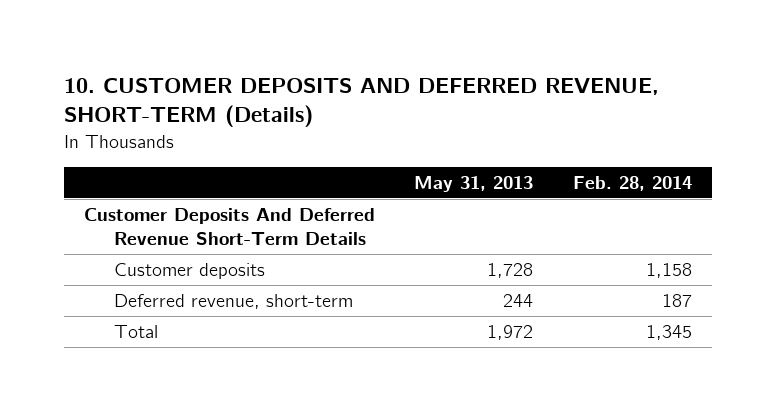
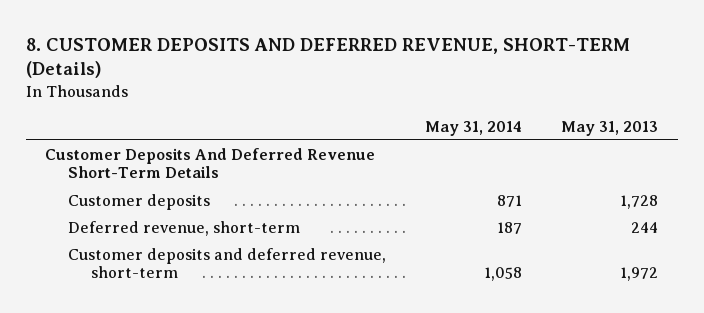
- 10. CUSTOMER DEPOSITS AND DEFERRED REVENUE, SHORT-TERM (Details)
+ 8. CUSTOMER DEPOSITS AND DEFERRED REVENUE, SHORT-TERM (Details)
- | May 31, 2013 | Feb. 28, 2014
+ | May 31, 2014 | May 31, 2013
- Total | 1,972 | 1,345
+ Customer deposits and deferred revenue, short-term | 1,058 | 1,972

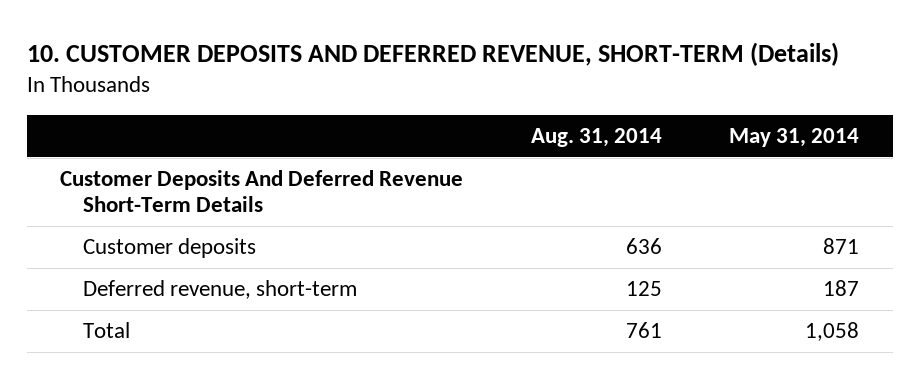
- 8. CUSTOMER DEPOSITS AND DEFERRED REVENUE, SHORT-TERM (Details)
+ 10. CUSTOMER DEPOSITS AND DEFERRED REVENUE, SHORT-TERM (Details)
- | May 31, 2014 | May 31, 2013
+ | Aug. 31, 2014 | May 31, 2014
- Customer deposits and deferred revenue, short-term | 1,058 | 1,972
+ Total | 761 | 1,058

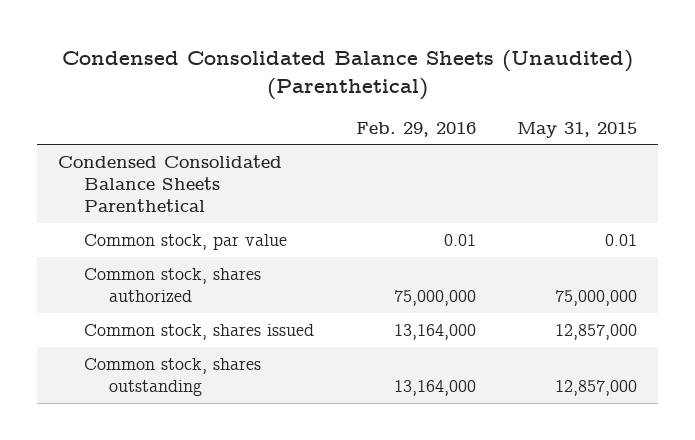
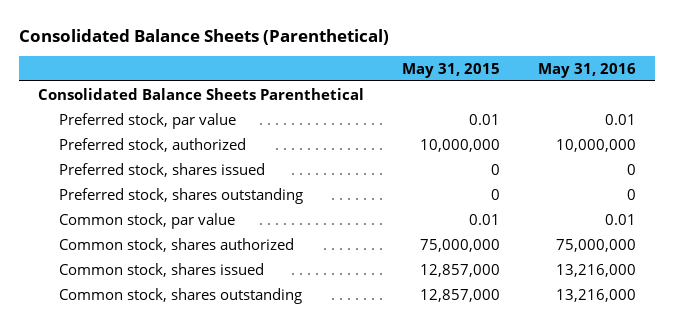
- Condensed Consolidated Balance Sheets (Unaudited) (Parenthetical)
+ Consolidated Balance Sheets (Parenthetical)
- | Feb. 29, 2016 | May 31, 2015
+ | May 31, 2015 | May 31, 2016
- Condensed Consolidated Balance Sheets Parenthetical
+ Consolidated Balance Sheets Parenthetical
+ Preferred stock, par value | 0.01 | 0.01
+ Preferred stock, authorized | 10,000,000 | 10,000,000
+ Preferred stock, shares issued | 0 | 0
+ Preferred stock, shares outstanding | 0 | 0

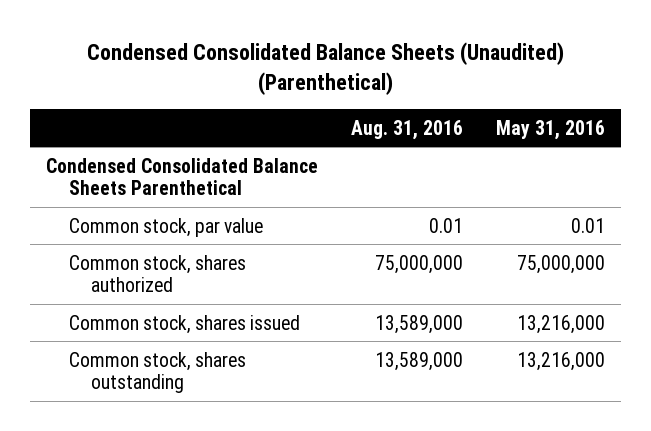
- Consolidated Balance Sheets (Parenthetical)
+ Condensed Consolidated Balance Sheets (Unaudited) (Parenthetical)
- | May 31, 2015 | May 31, 2016
+ | Aug. 31, 2016 | May 31, 2016
- Consolidated Balance Sheets Parenthetical
- Preferred stock, par value | 0.01 | 0.01
- Preferred stock, authorized | 10,000,000 | 10,000,000
- Preferred stock, shares issued | 0 | 0
- Preferred stock, shares outstanding | 0 | 0
+ Condensed Consolidated Balance Sheets Parenthetical

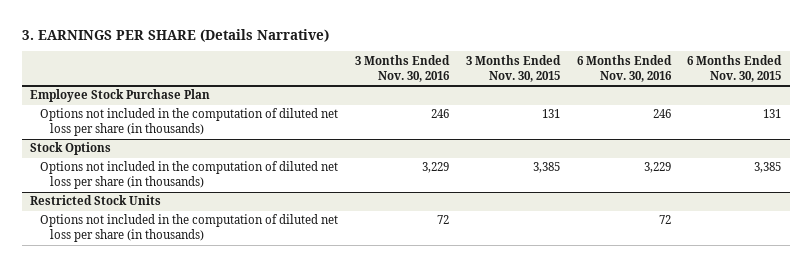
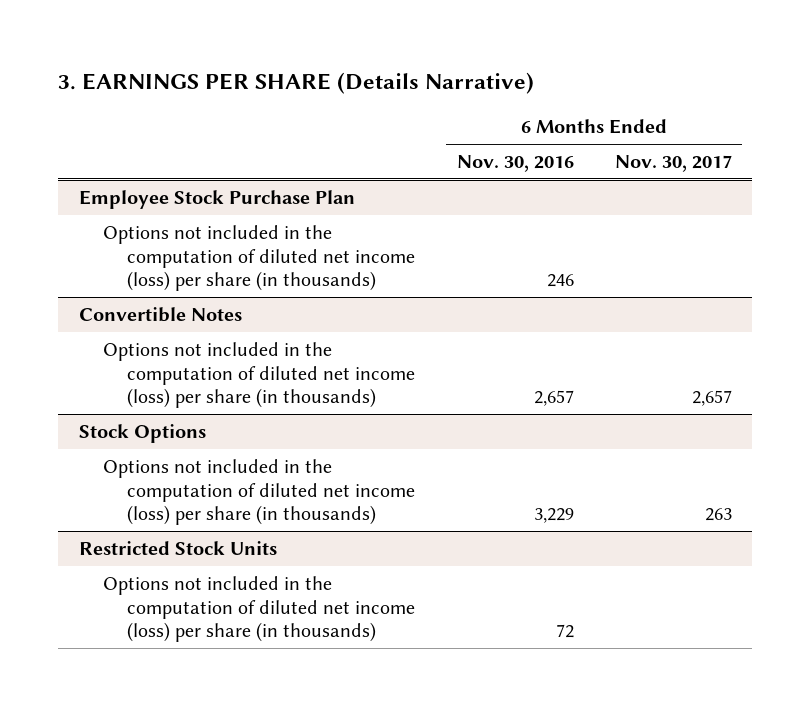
- | 3 Months Ended Nov. 30, 2016 | 3 Months Ended Nov. 30, 2015 | 6 Months Ended Nov. 30, 2016 | 6 Months Ended Nov. 30, 2015
+ | 6 Months Ended Nov. 30, 2016 | 6 Months Ended Nov. 30, 2017
@ Employee Stock Purchase Plan
- Options not included in the computation of diluted net loss per share (in thousands) | 246 | 131 | 246 | 131
+ Options not included in the computation of diluted net income (loss) per share (in thousands) | 246 |
+ Convertible Notes
+ Options not included in the computation of diluted net income (loss) per share (in thousands) | 2,657 | 2,657
@ Stock Options
- Options not included in the computation of diluted net loss per share (in thousands) | 3,229 | 3,385 | 3,229 | 3,385
+ Options not included in the computation of diluted net income (loss) per share (in thousands) | 3,229 | 263
@ Restricted Stock Units
- Options not included in the computation of diluted net loss per share (in thousands) | 72 | | 72 |
+ Options not included in the computation of diluted net income (loss) per share (in thousands) | 72 |

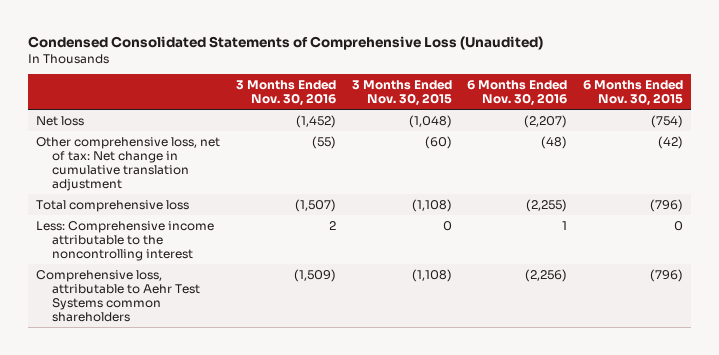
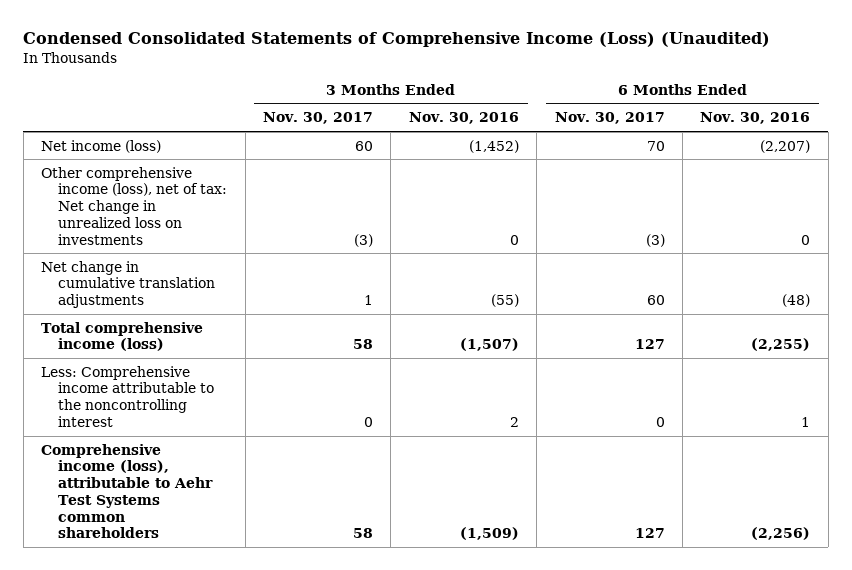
- Condensed Consolidated Statements of Comprehensive Loss (Unaudited)
+ Condensed Consolidated Statements of Comprehensive Income (Loss) (Unaudited)
- | 3 Months Ended Nov. 30, 2016 | 3 Months Ended Nov. 30, 2015 | 6 Months Ended Nov. 30, 2016 | 6 Months Ended Nov. 30, 2015
+ | 3 Months Ended Nov. 30, 2017 | 3 Months Ended Nov. 30, 2016 | 6 Months Ended Nov. 30, 2017 | 6 Months Ended Nov. 30, 2016
- Net loss | (1,452) | (1,048) | (2,207) | (754)
- Other comprehensive loss, net of tax: Net change in cumulative translation adjustment | (55) | (60) | (48) | (42)
- Total comprehensive loss | (1,507) | (1,108) | (2,255) | (796)
+ Net income (loss) | 60 | (1,452) | 70 | (2,207)
+ Other comprehensive income (loss), net of tax: Net change in unrealized loss on investments | (3) | 0 | (3) | 0
+ Net change in cumulative translation adjustments | 1 | (55) | 60 | (48)
+ Total comprehensive income (loss) | 58 | (1,507) | 127 | (2,255)
- Comprehensive loss, attributable to Aehr Test Systems common shareholders | (1,509) | (1,108) | (2,256) | (796)
+ Comprehensive income (loss), attributable to Aehr Test Systems common shareholders | 58 | (1,509) | 127 | (2,256)

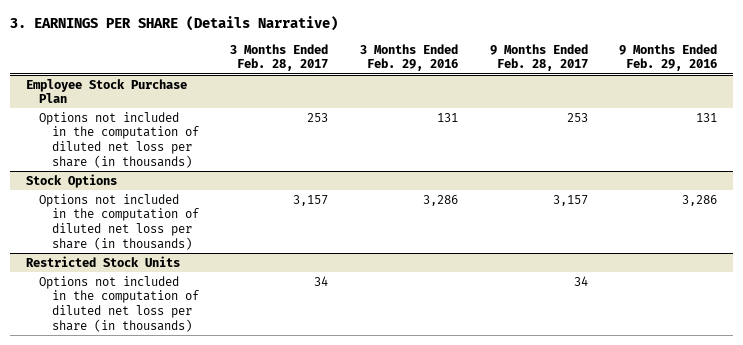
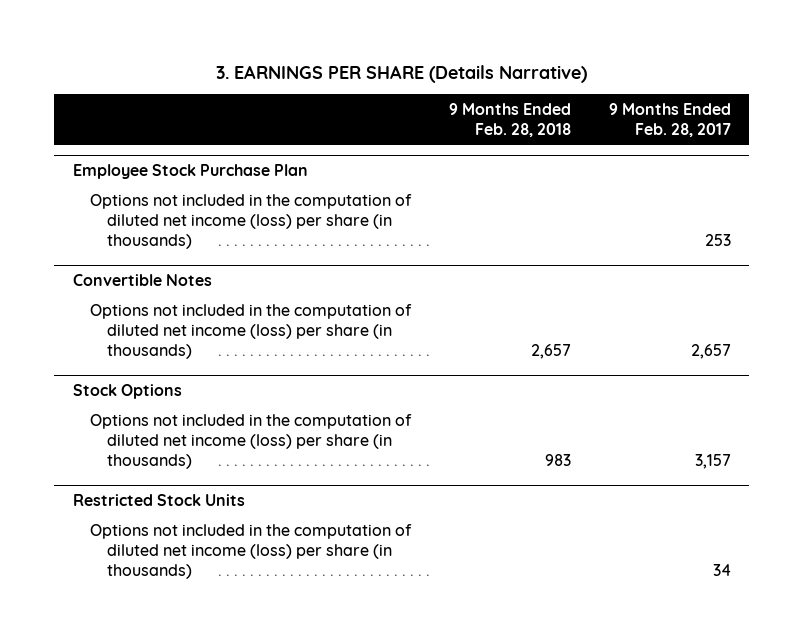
- | 3 Months Ended Feb. 28, 2017 | 3 Months Ended Feb. 29, 2016 | 9 Months Ended Feb. 28, 2017 | 9 Months Ended Feb. 29, 2016
+ | 9 Months Ended Feb. 28, 2018 | 9 Months Ended Feb. 28, 2017
@ Employee Stock Purchase Plan
- Options not included in the computation of diluted net loss per share (in thousands) | 253 | 131 | 253 | 131
+ Options not included in the computation of diluted net income (loss) per share (in thousands) | | 253
+ Convertible Notes
+ Options not included in the computation of diluted net income (loss) per share (in thousands) | 2,657 | 2,657
@ Stock Options
- Options not included in the computation of diluted net loss per share (in thousands) | 3,157 | 3,286 | 3,157 | 3,286
+ Options not included in the computation of diluted net income (loss) per share (in thousands) | 983 | 3,157
@ Restricted Stock Units
- Options not included in the computation of diluted net loss per share (in thousands) | 34 | | 34 |
+ Options not included in the computation of diluted net income (loss) per share (in thousands) | | 34

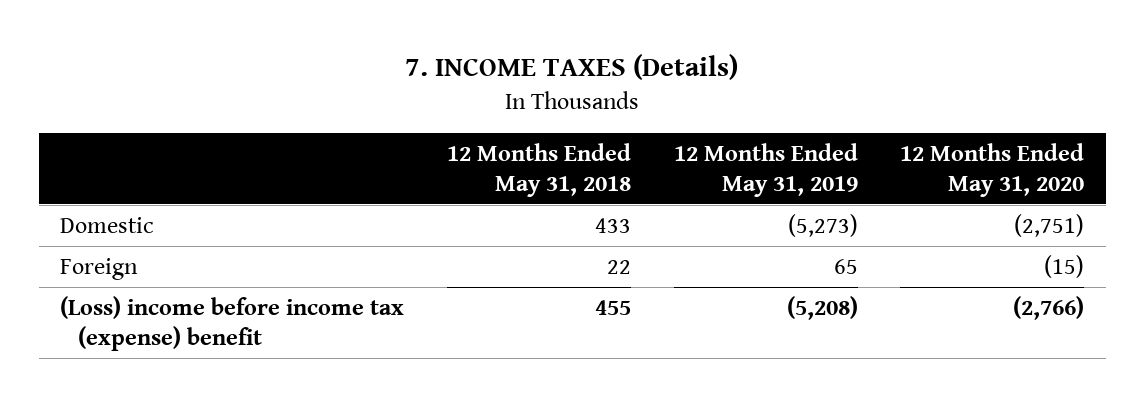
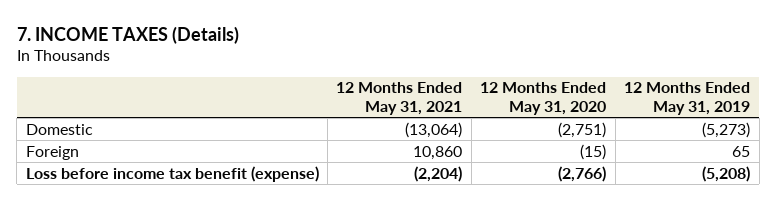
- | 12 Months Ended May 31, 2018 | 12 Months Ended May 31, 2019 | 12 Months Ended May 31, 2020
+ | 12 Months Ended May 31, 2021 | 12 Months Ended May 31, 2020 | 12 Months Ended May 31, 2019
- (Loss) income before income tax (expense) benefit | 455 | (5,208) | (2,766)
+ Loss before income tax benefit (expense) | (2,204) | (2,766) | (5,208)

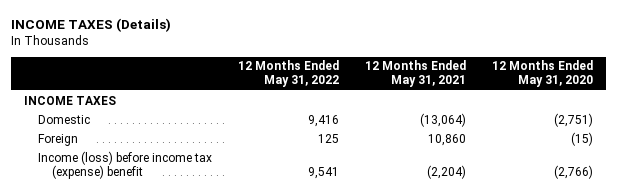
- 7. INCOME TAXES (Details)
+ INCOME TAXES (Details)
- | 12 Months Ended May 31, 2021 | 12 Months Ended May 31, 2020 | 12 Months Ended May 31, 2019
+ | 12 Months Ended May 31, 2022 | 12 Months Ended May 31, 2021 | 12 Months Ended May 31, 2020
+ INCOME TAXES
- Loss before income tax benefit (expense) | (2,204) | (2,766) | (5,208)
+ Income (loss) before income tax (expense) benefit | 9,541 | (2,204) | (2,766)

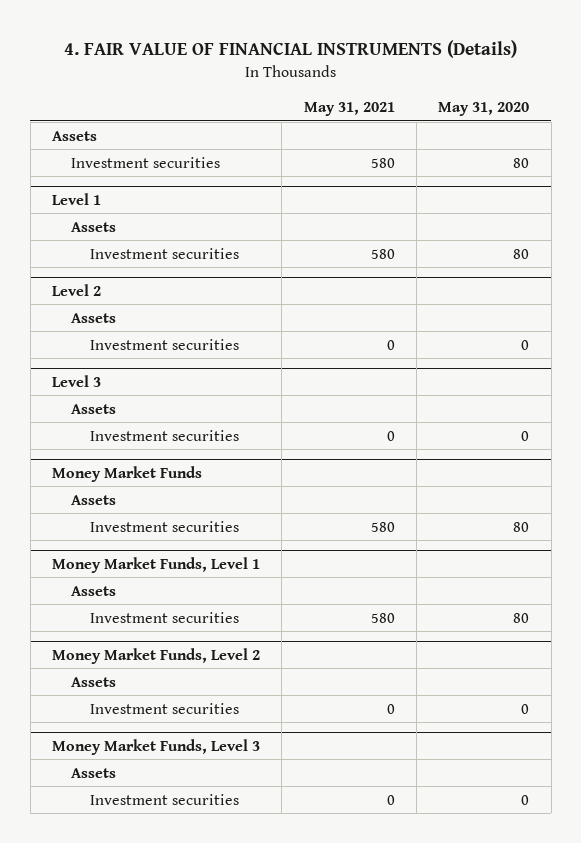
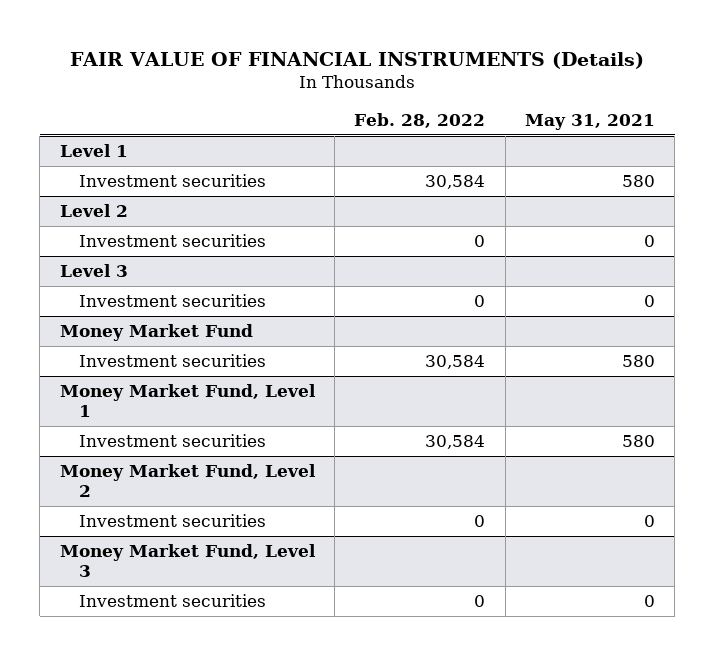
- 4. FAIR VALUE OF FINANCIAL INSTRUMENTS (Details)
+ FAIR VALUE OF FINANCIAL INSTRUMENTS (Details)
- | May 31, 2021 | May 31, 2020
+ | Feb. 28, 2022 | May 31, 2021
- Assets
- Investment securities | 580 | 80
@ Level 1
- Assets
@ Level 2
- Assets
@ Level 3
- Assets
- Money Market Funds
- Assets
+ Money Market Fund
- Money Market Funds, Level 1
- Assets
+ Money Market Fund, Level 1
- Money Market Funds, Level 2
- Assets
+ Money Market Fund, Level 2
- Money Market Funds, Level 3
- Assets
+ Money Market Fund, Level 3

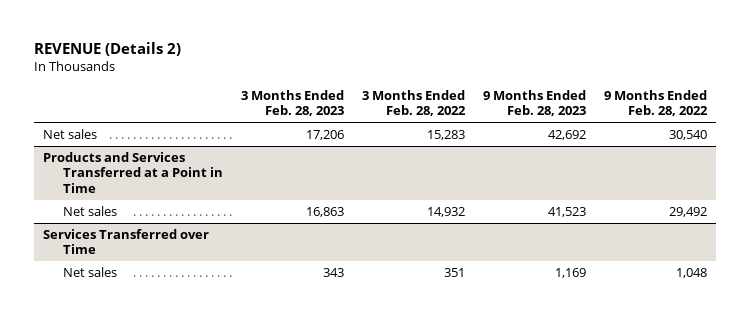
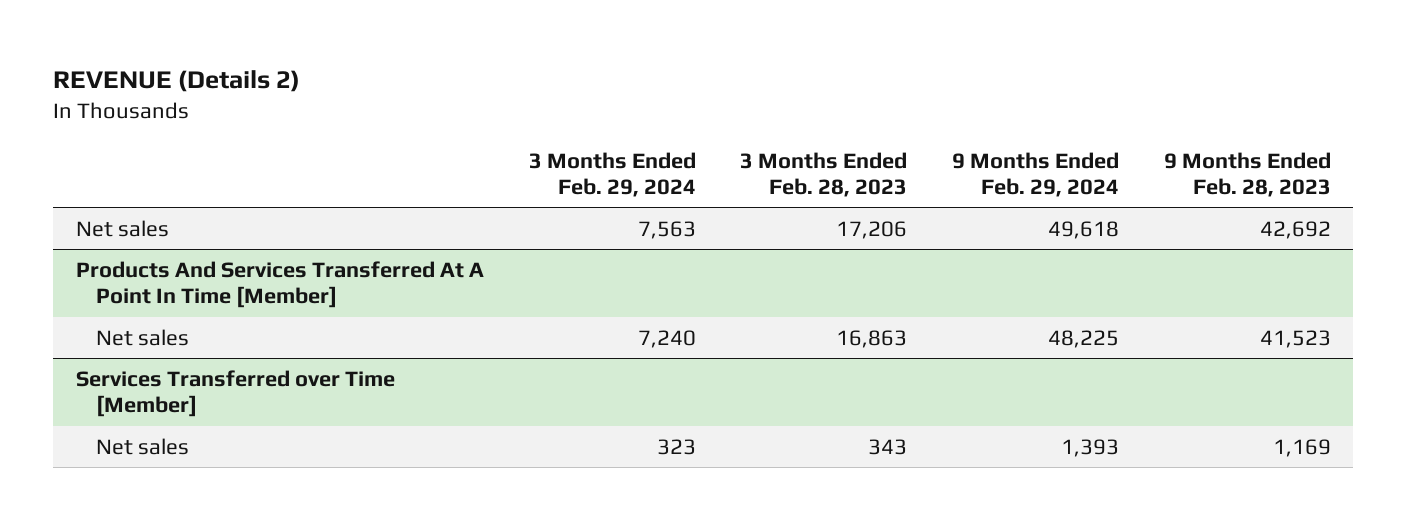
- | 3 Months Ended Feb. 28, 2023 | 3 Months Ended Feb. 28, 2022 | 9 Months Ended Feb. 28, 2023 | 9 Months Ended Feb. 28, 2022
+ | 3 Months Ended Feb. 29, 2024 | 3 Months Ended Feb. 28, 2023 | 9 Months Ended Feb. 29, 2024 | 9 Months Ended Feb. 28, 2023
- Products and Services Transferred at a Point in Time
+ Products And Services Transferred At A Point In Time [Member]
- Services Transferred over Time
+ Services Transferred over Time [Member]

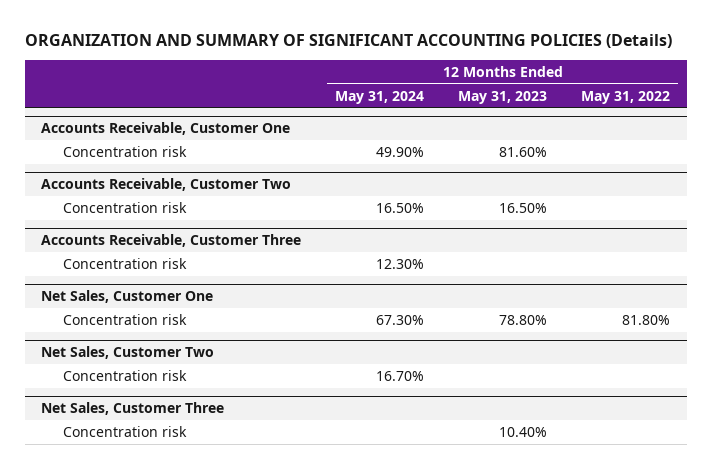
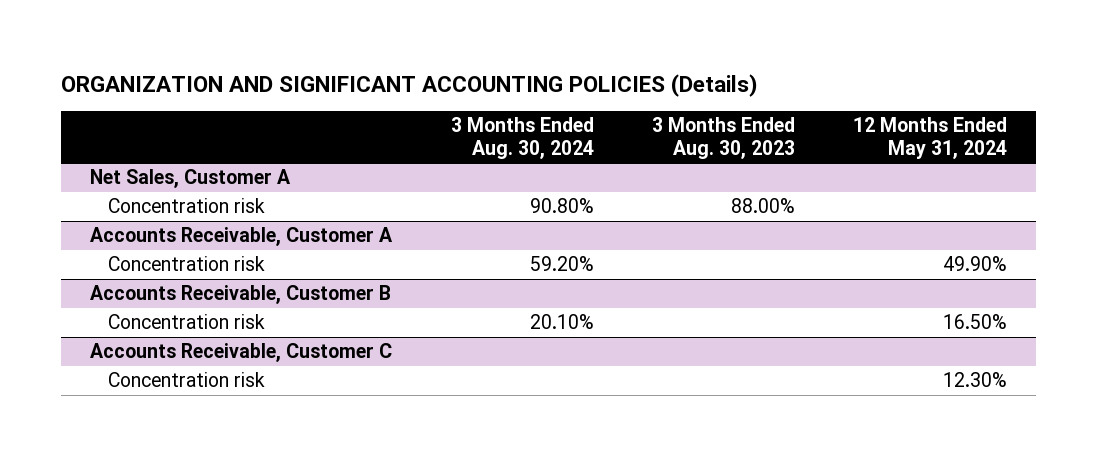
- ORGANIZATION AND SUMMARY OF SIGNIFICANT ACCOUNTING POLICIES (Details)
+ ORGANIZATION AND SIGNIFICANT ACCOUNTING POLICIES (Details)
- | 12 Months Ended May 31, 2024 | 12 Months Ended May 31, 2023 | 12 Months Ended May 31, 2022
+ | 3 Months Ended Aug. 30, 2024 | 3 Months Ended Aug. 30, 2023 | 12 Months Ended May 31, 2024
- Accounts Receivable, Customer One
+ Net Sales, Customer A
+ Concentration risk | 90.80% | 88.00% |
+ Accounts Receivable, Customer A
- Accounts Receivable, Customer Two
+ Accounts Receivable, Customer B
- Accounts Receivable, Customer Three
+ Accounts Receivable, Customer C
- Net Sales, Customer One
- Concentration risk | 67.30% | 78.80% | 81.80%
- Net Sales, Customer Two
- Concentration risk | 16.70% | |
- Net Sales, Customer Three
- Concentration risk | | 10.40% |

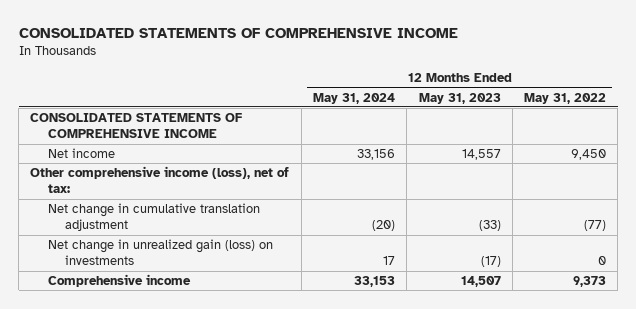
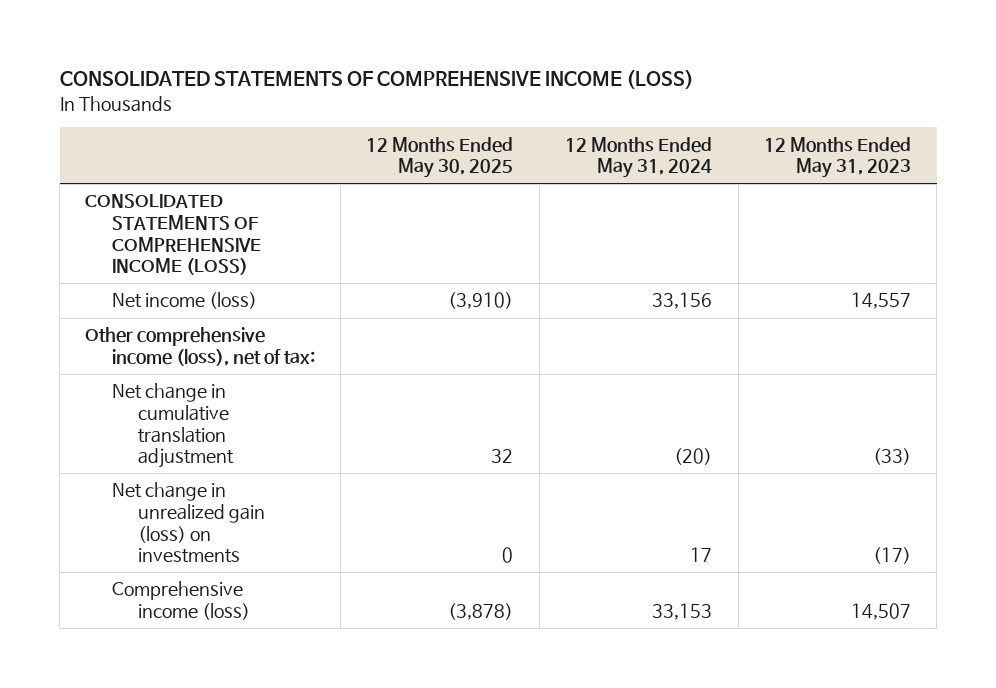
- CONSOLIDATED STATEMENTS OF COMPREHENSIVE INCOME
+ CONSOLIDATED STATEMENTS OF COMPREHENSIVE INCOME (LOSS)
- | 12 Months Ended May 31, 2024 | 12 Months Ended May 31, 2023 | 12 Months Ended May 31, 2022
+ | 12 Months Ended May 30, 2025 | 12 Months Ended May 31, 2024 | 12 Months Ended May 31, 2023
- CONSOLIDATED STATEMENTS OF COMPREHENSIVE INCOME
- Net income | 33,156 | 14,557 | 9,450
+ CONSOLIDATED STATEMENTS OF COMPREHENSIVE INCOME (LOSS)
+ Net income (loss) | (3,910) | 33,156 | 14,557
- Comprehensive income | 33,153 | 14,507 | 9,373
+ Comprehensive income (loss) | (3,878) | 33,153 | 14,507

